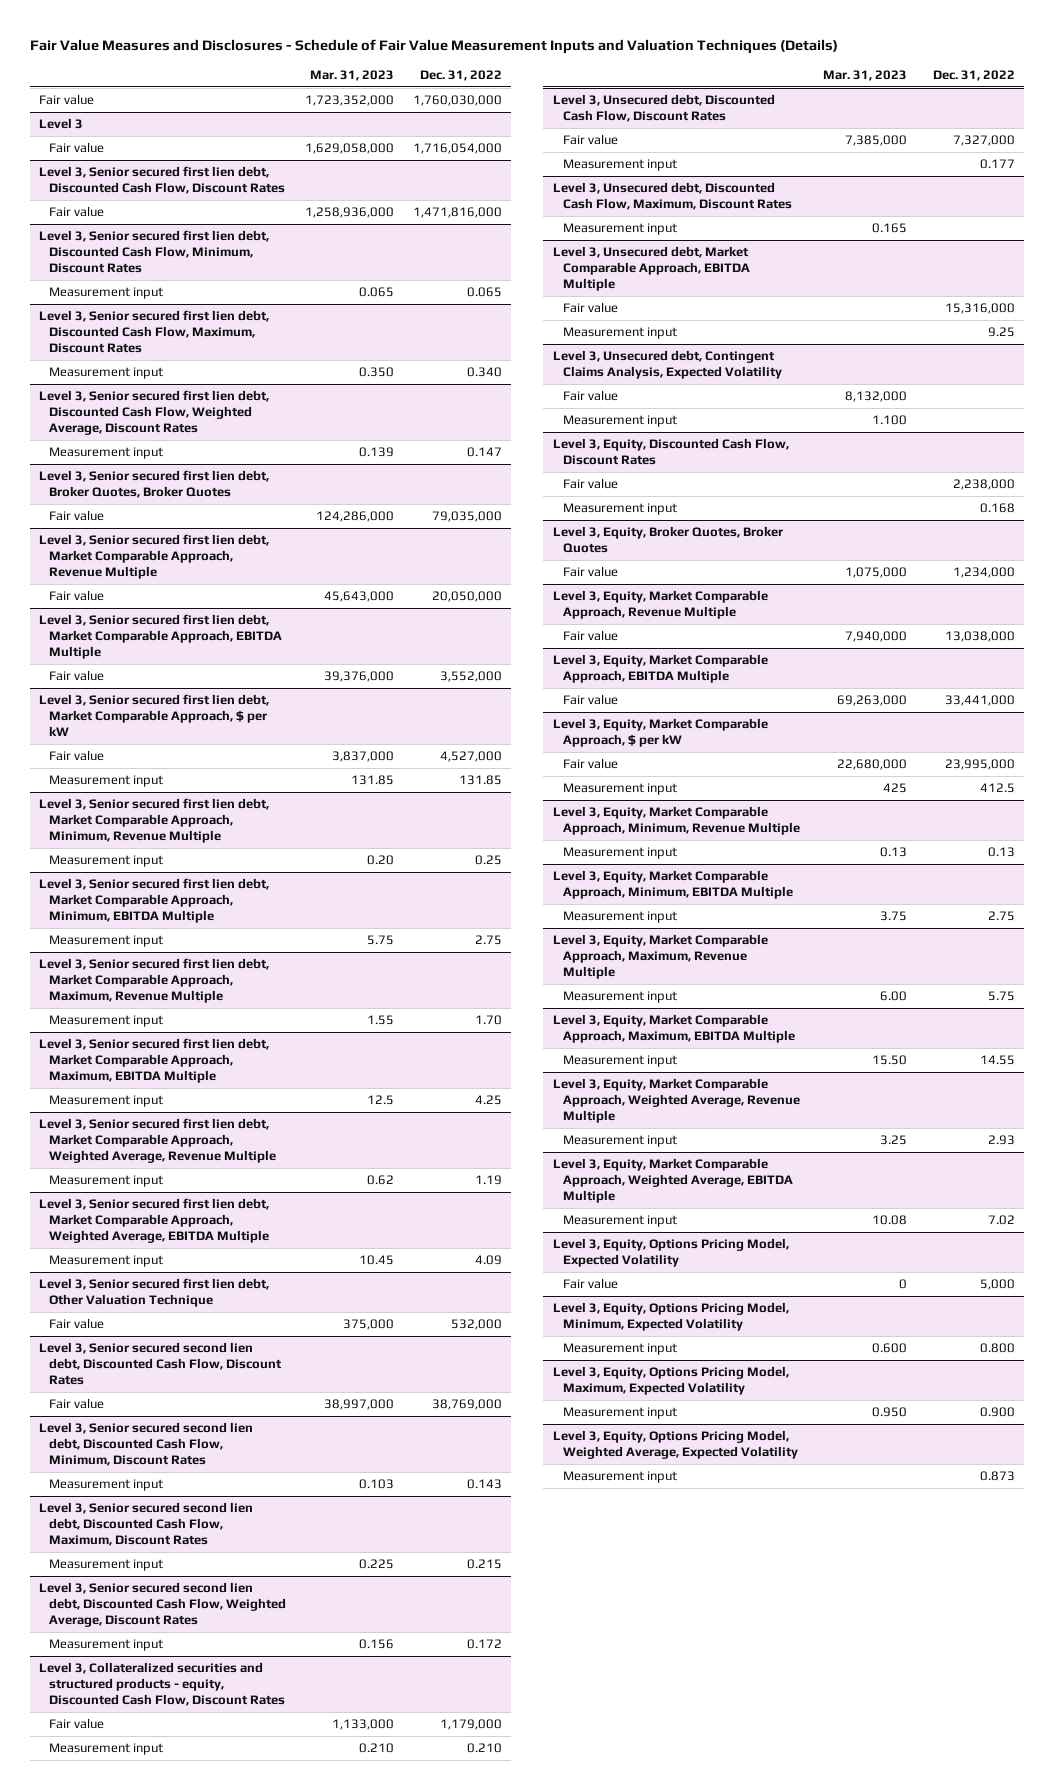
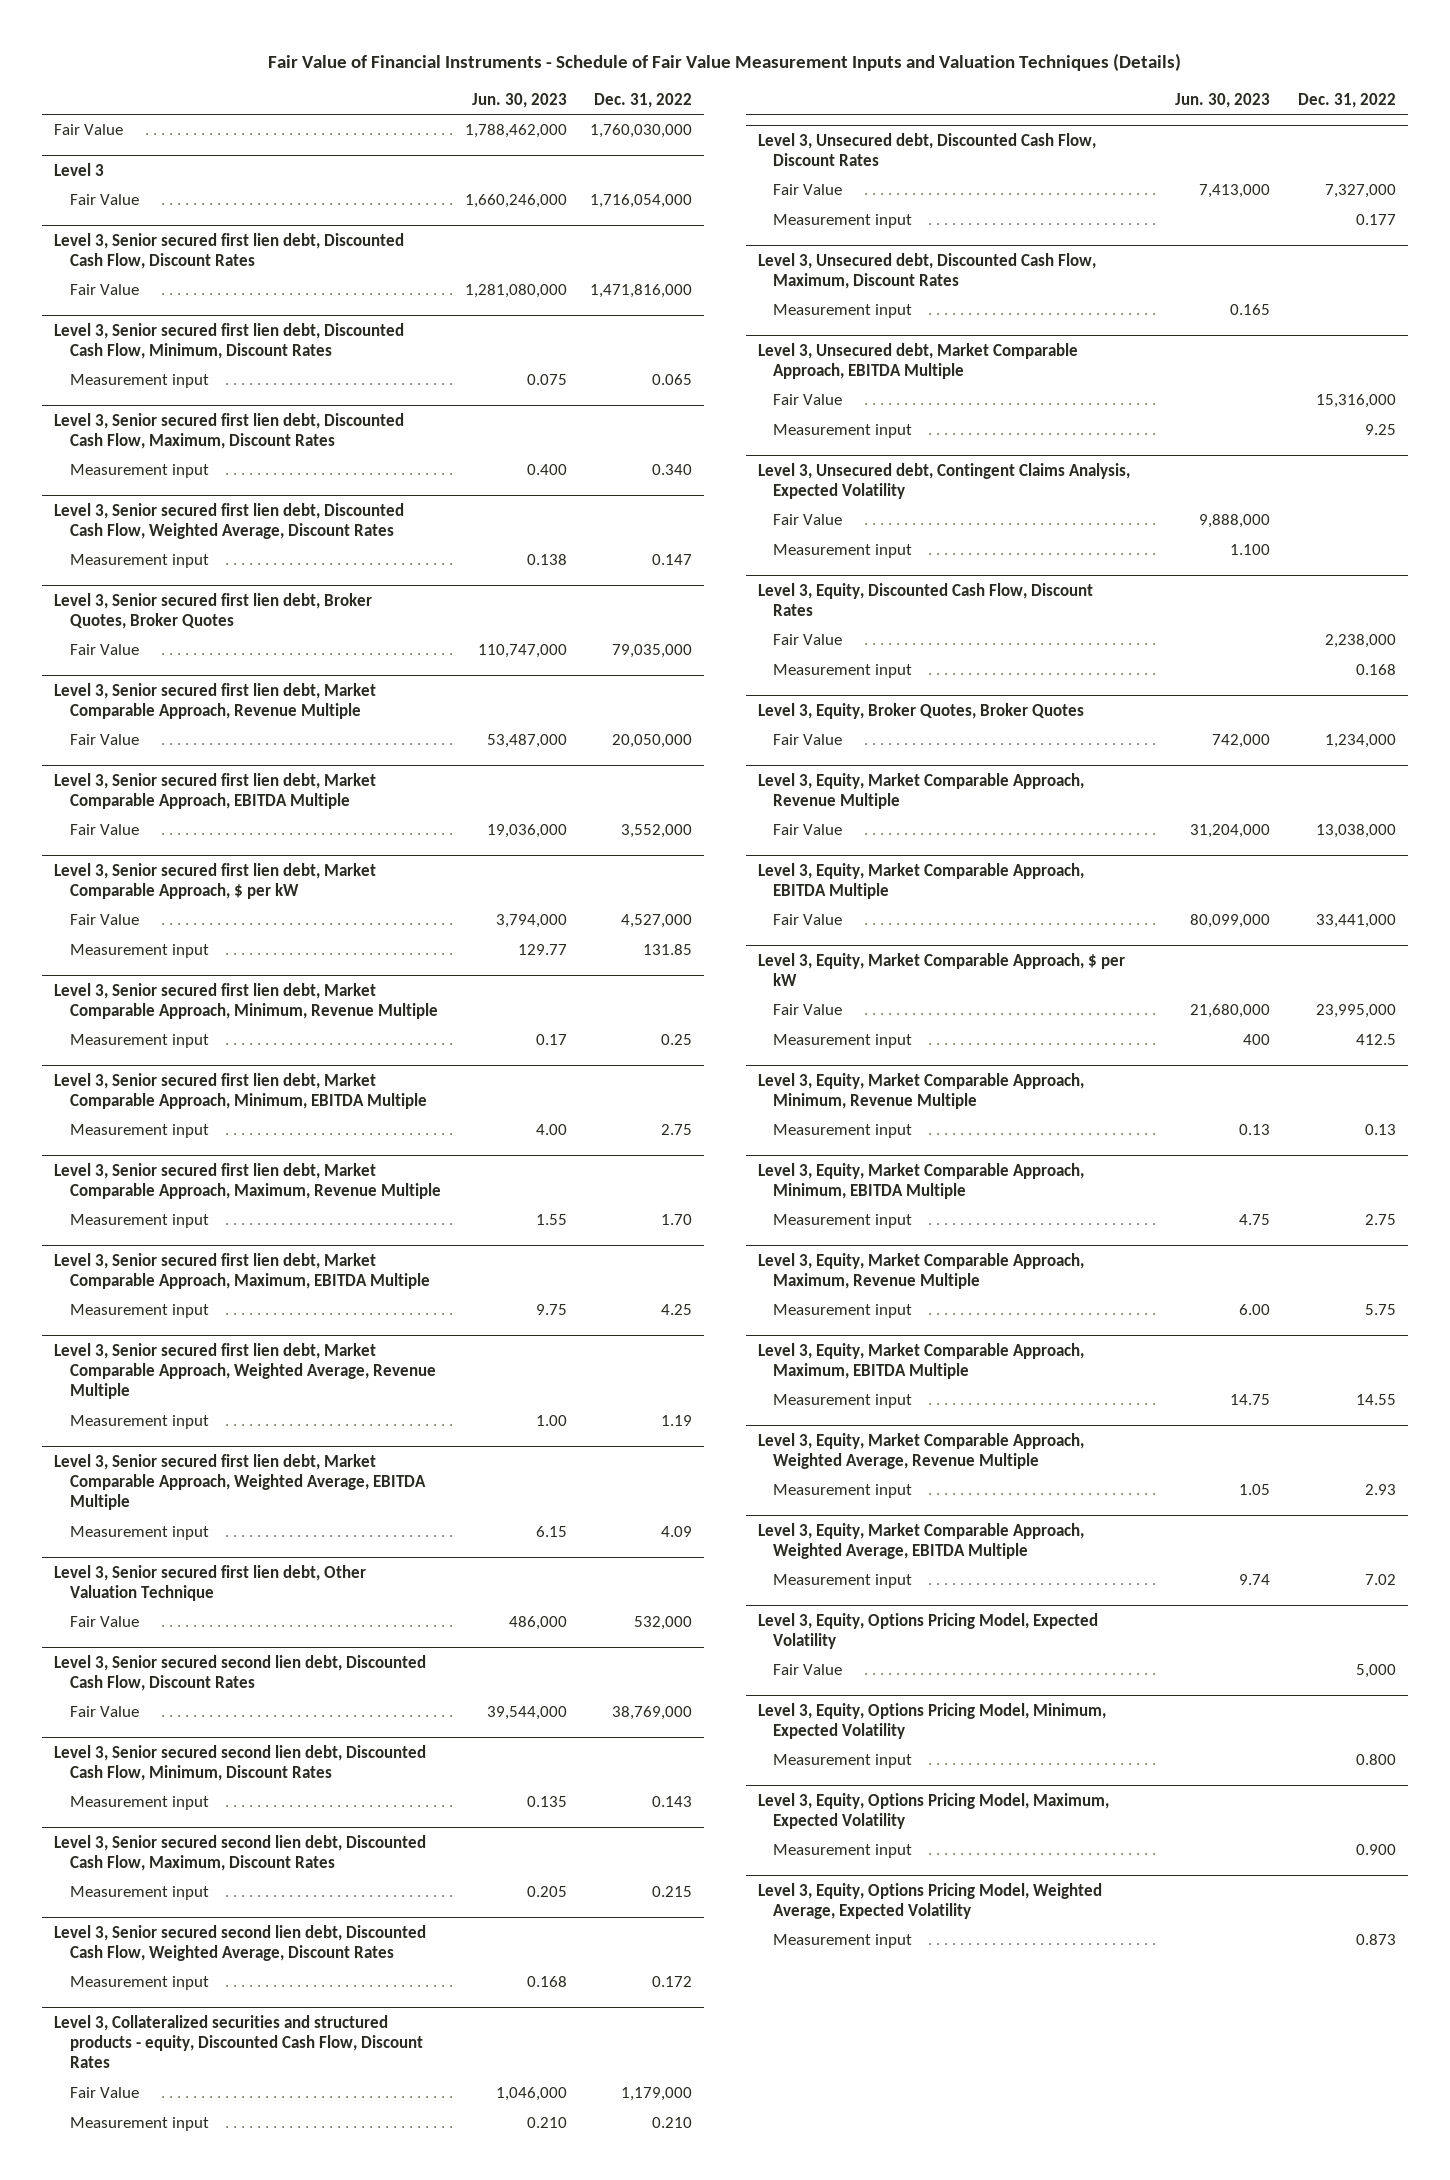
- Fair Value Measures and Disclosures - Schedule of Fair Value Measurement Inputs and Valuation Techniques (Details)
+ Fair Value of Financial Instruments - Schedule of Fair Value Measurement Inputs and Valuation Techniques (Details)
- | Mar. 31, 2023 | Dec. 31, 2022
+ | Jun. 30, 2023 | Dec. 31, 2022
- Fair value | 1,723,352,000 | 1,760,030,000
+ Fair Value | 1,788,462,000 | 1,760,030,000
@ Level 3
- Fair value | 1,629,058,000 | 1,716,054,000
+ Fair Value | 1,660,246,000 | 1,716,054,000
@ Level 3, Senior secured first lien debt, Discounted Cash Flow, Discount Rates
- Fair value | 1,258,936,000 | 1,471,816,000
+ Fair Value | 1,281,080,000 | 1,471,816,000
@ Level 3, Senior secured first lien debt, Broker Quotes, Broker Quotes
- Fair value | 124,286,000 | 79,035,000
+ Fair Value | 110,747,000 | 79,035,000
@ Level 3, Senior secured first lien debt, Market Comparable Approach, Revenue Multiple
- Fair value | 45,643,000 | 20,050,000
+ Fair Value | 53,487,000 | 20,050,000
@ Level 3, Senior secured first lien debt, Market Comparable Approach, EBITDA Multiple
- Fair value | 39,376,000 | 3,552,000
+ Fair Value | 19,036,000 | 3,552,000
@ Level 3, Senior secured first lien debt, Market Comparable Approach, $ per kW
- Fair value | 3,837,000 | 4,527,000
+ Fair Value | 3,794,000 | 4,527,000
@ Level 3, Senior secured first lien debt, Other Valuation Technique
- Fair value | 375,000 | 532,000
+ Fair Value | 486,000 | 532,000
@ Level 3, Senior secured second lien debt, Discounted Cash Flow, Discount Rates
- Fair value | 38,997,000 | 38,769,000
+ Fair Value | 39,544,000 | 38,769,000
@ Level 3, Collateralized securities and structured products - equity, Discounted Cash Flow, Discount Rates
- Fair value | 1,133,000 | 1,179,000
+ Fair Value | 1,046,000 | 1,179,000
@ Level 3, Unsecured debt, Discounted Cash Flow, Discount Rates
- Fair value | 7,385,000 | 7,327,000
+ Fair Value | 7,413,000 | 7,327,000
@ Level 3, Unsecured debt, Market Comparable Approach, EBITDA Multiple
- Fair value | | 15,316,000
+ Fair Value | | 15,316,000
@ Level 3, Unsecured debt, Contingent Claims Analysis, Expected Volatility
- Fair value | 8,132,000 |
+ Fair Value | 9,888,000 |
@ Level 3, Equity, Discounted Cash Flow, Discount Rates
- Fair value | | 2,238,000
+ Fair Value | | 2,238,000
@ Level 3, Equity, Broker Quotes, Broker Quotes
- Fair value | 1,075,000 | 1,234,000
+ Fair Value | 742,000 | 1,234,000
@ Level 3, Equity, Market Comparable Approach, Revenue Multiple
- Fair value | 7,940,000 | 13,038,000
+ Fair Value | 31,204,000 | 13,038,000
@ Level 3, Equity, Market Comparable Approach, EBITDA Multiple
- Fair value | 69,263,000 | 33,441,000
+ Fair Value | 80,099,000 | 33,441,000
@ Level 3, Equity, Market Comparable Approach, $ per kW
- Fair value | 22,680,000 | 23,995,000
+ Fair Value | 21,680,000 | 23,995,000
@ Level 3, Equity, Options Pricing Model, Expected Volatility
- Fair value | 0 | 5,000
+ Fair Value | | 5,000

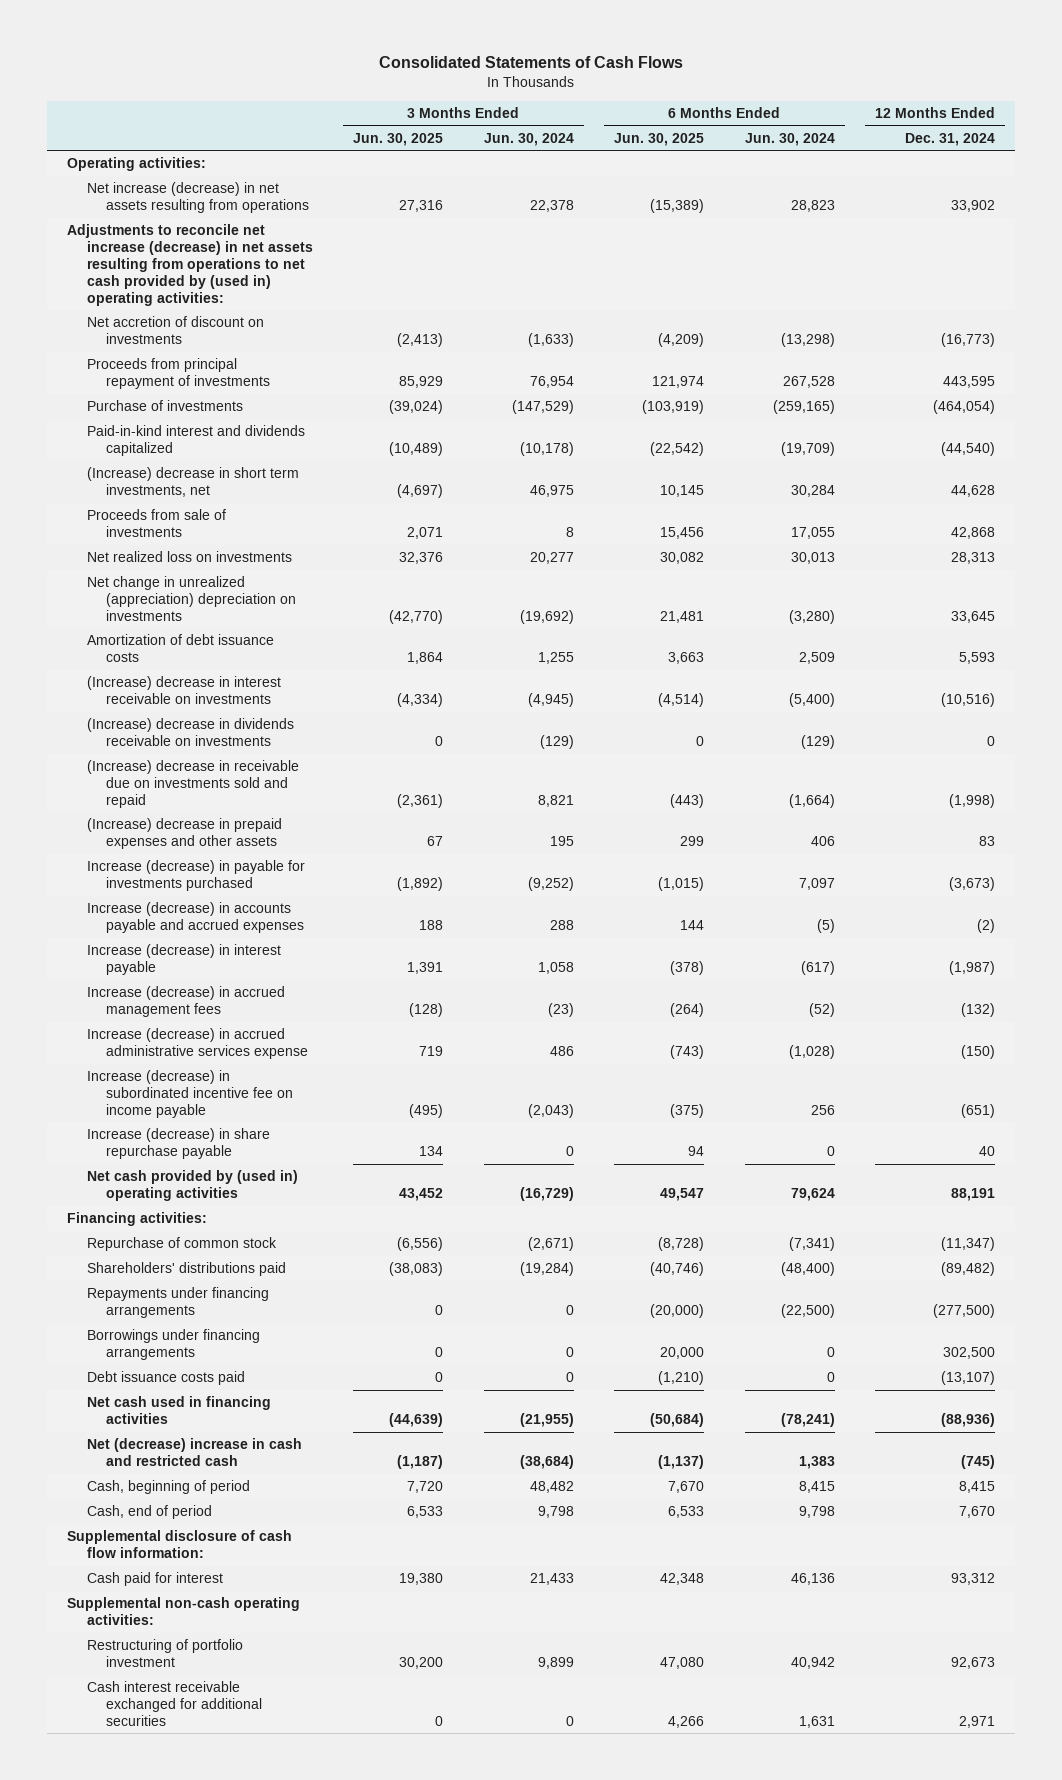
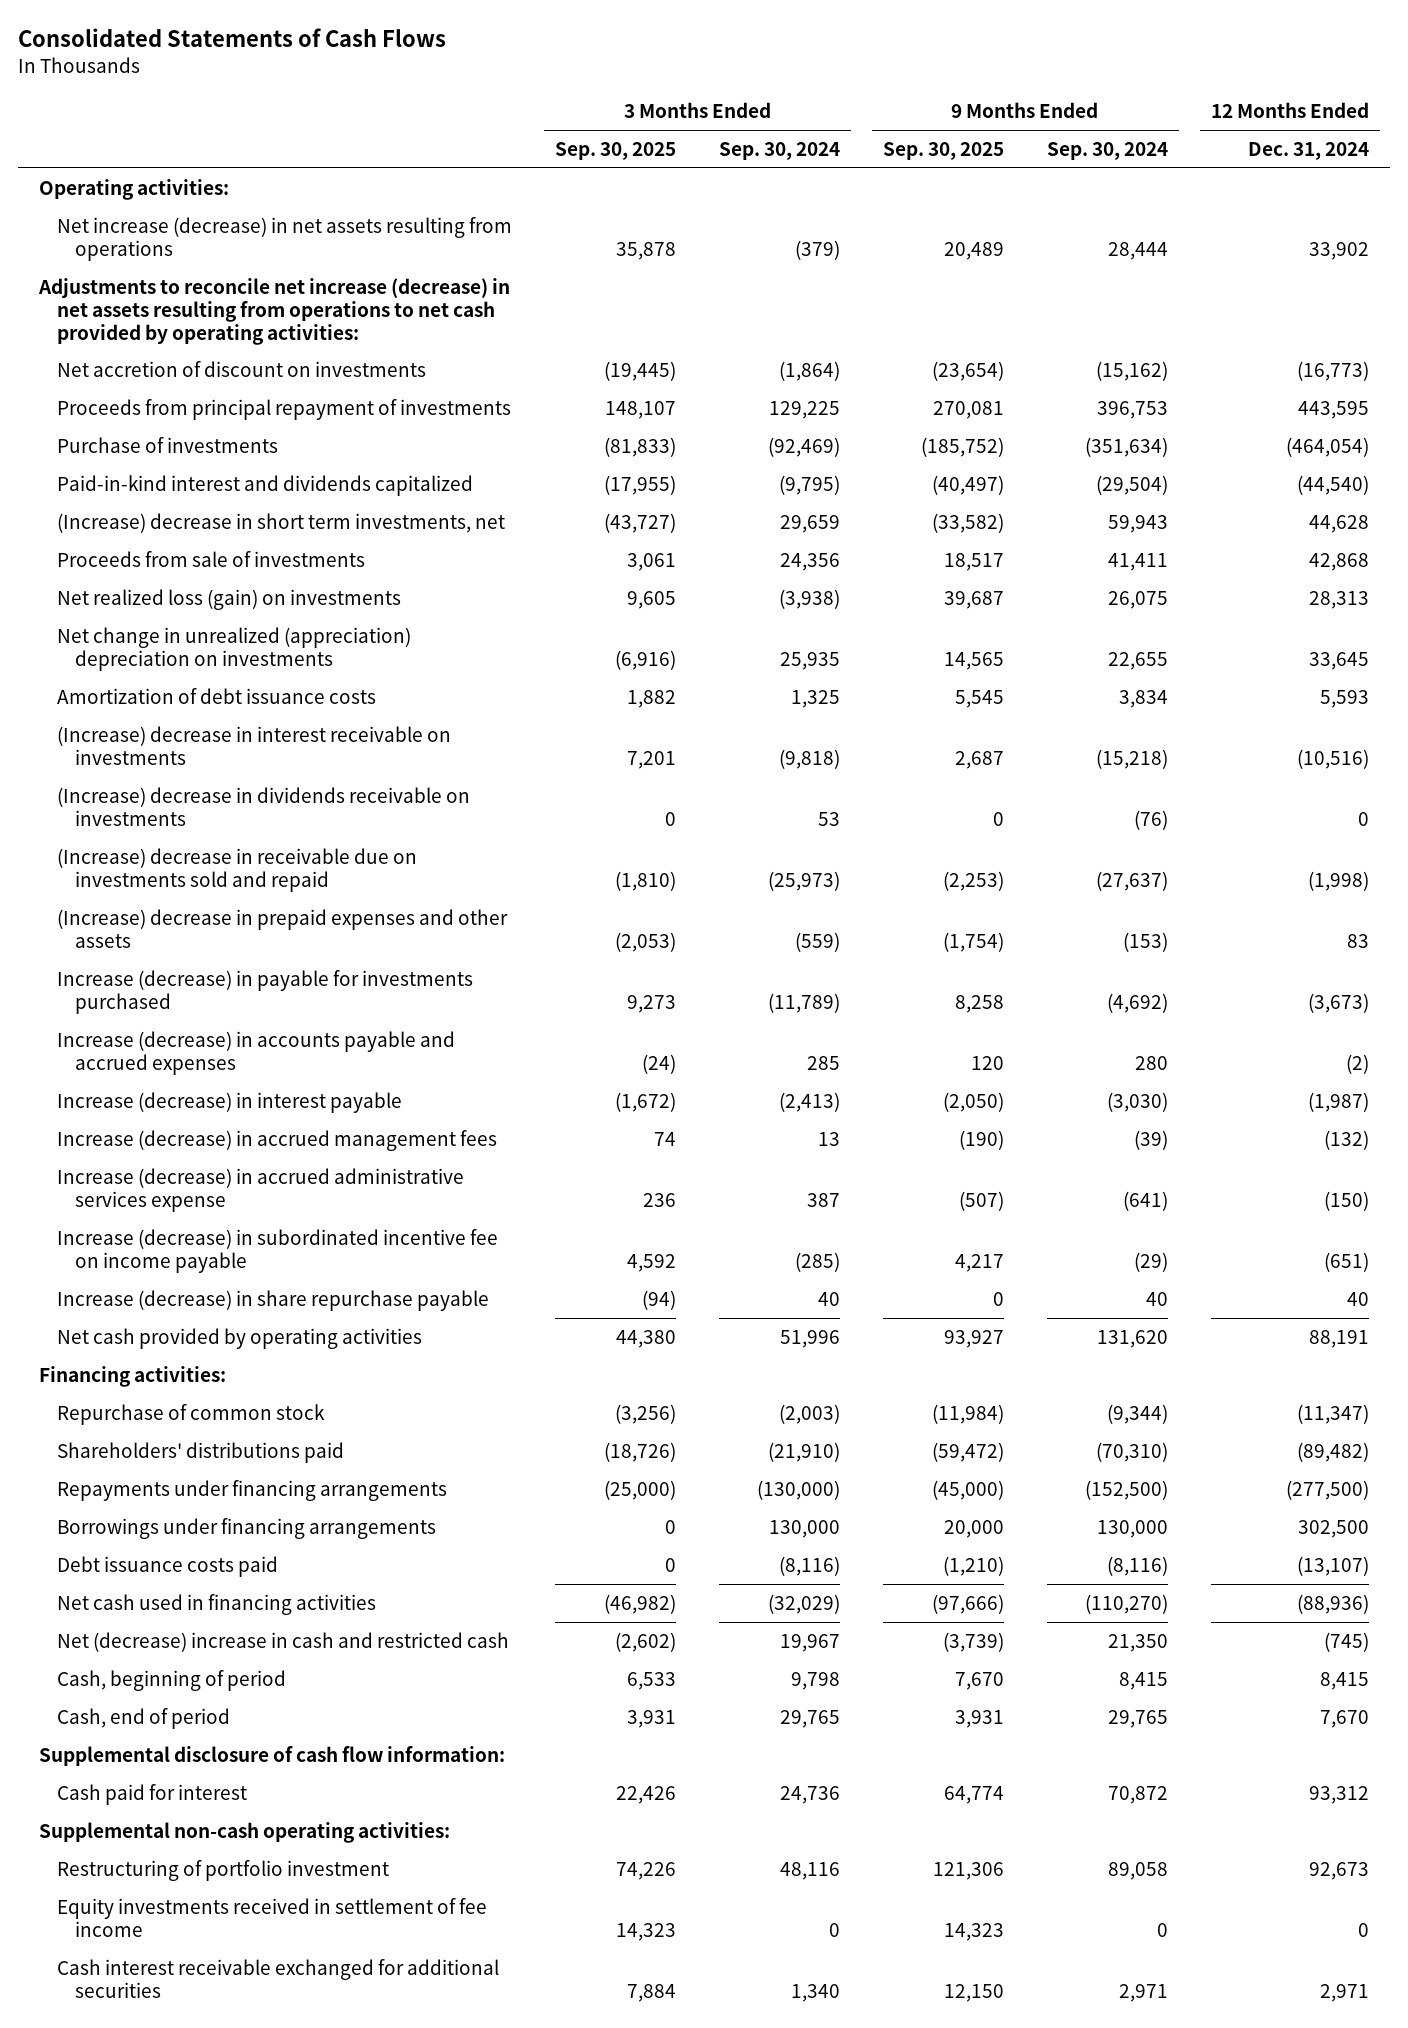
- | 3 Months Ended Jun. 30, 2025 | 3 Months Ended Jun. 30, 2024 | 6 Months Ended Jun. 30, 2025 | 6 Months Ended Jun. 30, 2024 | 12 Months Ended Dec. 31, 2024
+ | 3 Months Ended Sep. 30, 2025 | 3 Months Ended Sep. 30, 2024 | 9 Months Ended Sep. 30, 2025 | 9 Months Ended Sep. 30, 2024 | 12 Months Ended Dec. 31, 2024
- Adjustments to reconcile net increase (decrease) in net assets resulting from operations to net cash provided by (used in) operating activities:
+ Adjustments to reconcile net increase (decrease) in net assets resulting from operations to net cash provided by operating activities:
- Net realized loss on investments | 32,376 | 20,277 | 30,082 | 30,013 | 28,313
+ Net realized loss (gain) on investments | 9,605 | (3,938) | 39,687 | 26,075 | 28,313
- Net cash provided by (used in) operating activities | 43,452 | (16,729) | 49,547 | 79,624 | 88,191
+ Net cash provided by operating activities | 44,380 | 51,996 | 93,927 | 131,620 | 88,191
+ Equity investments received in settlement of fee income | 14,323 | 0 | 14,323 | 0 | 0

